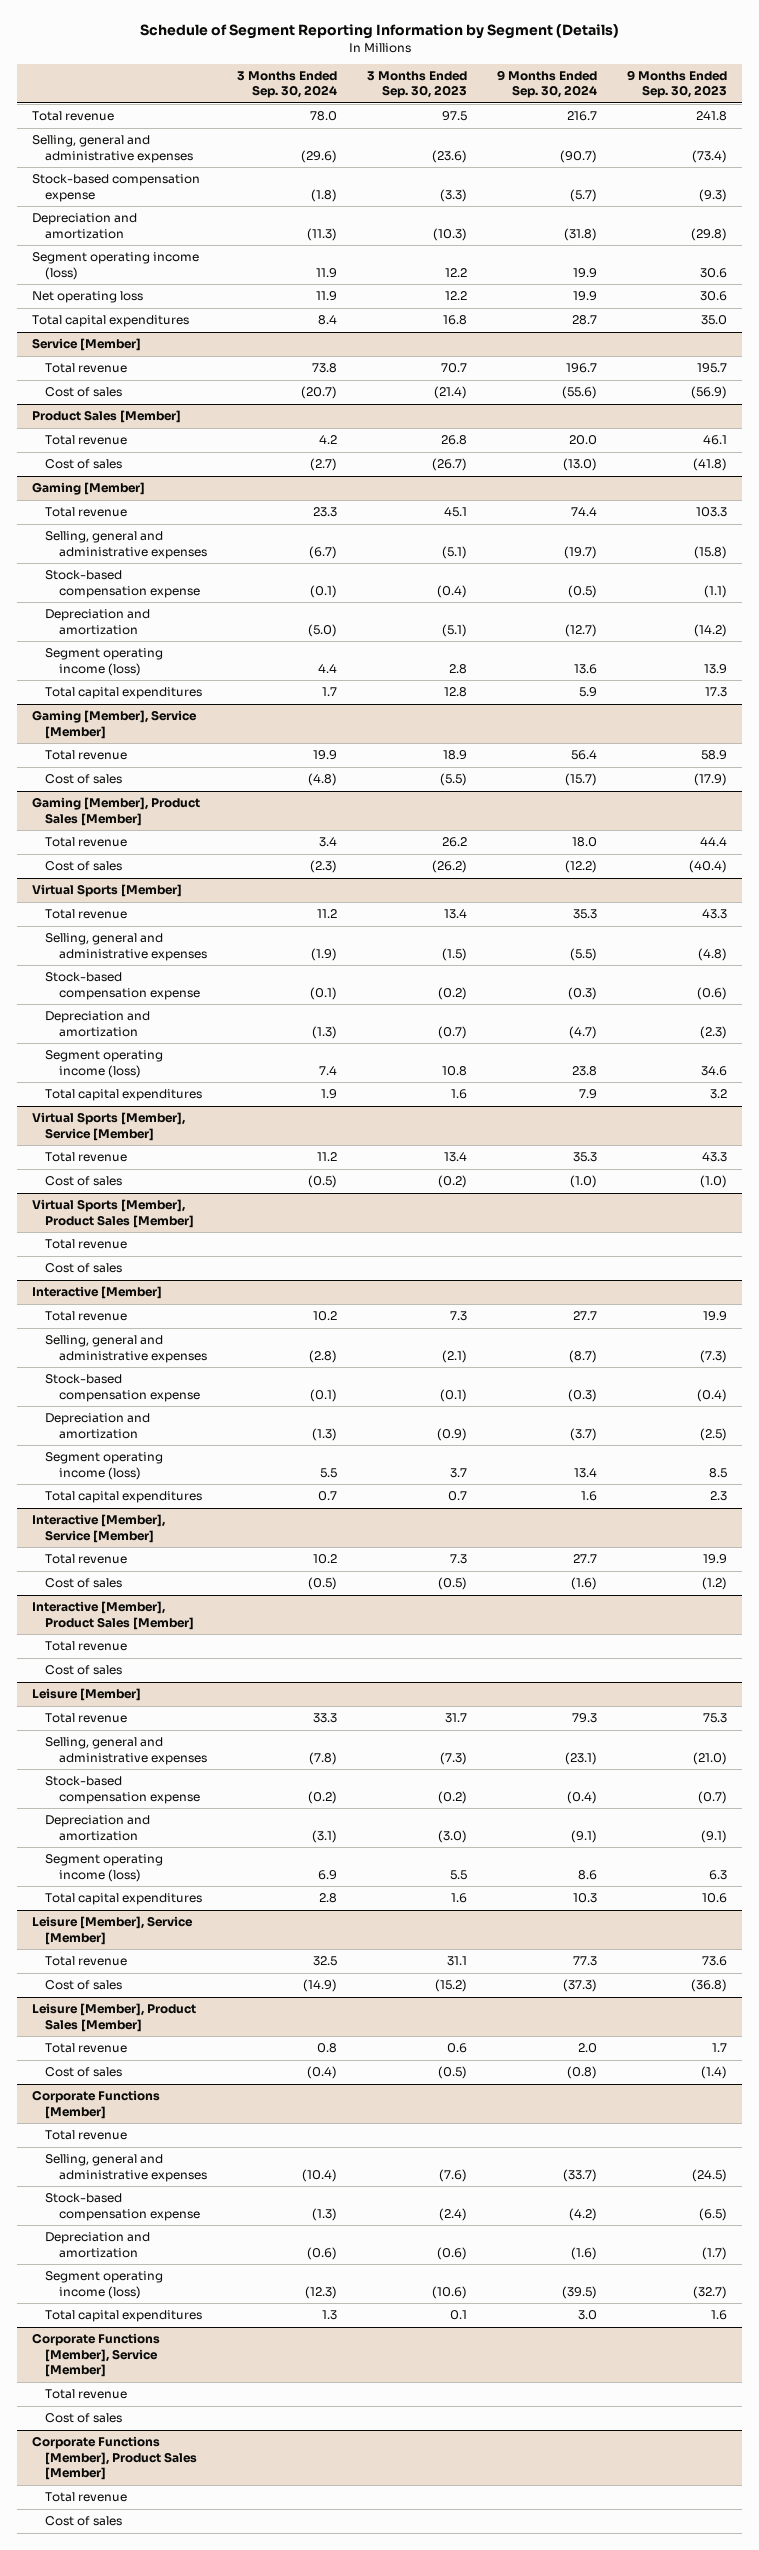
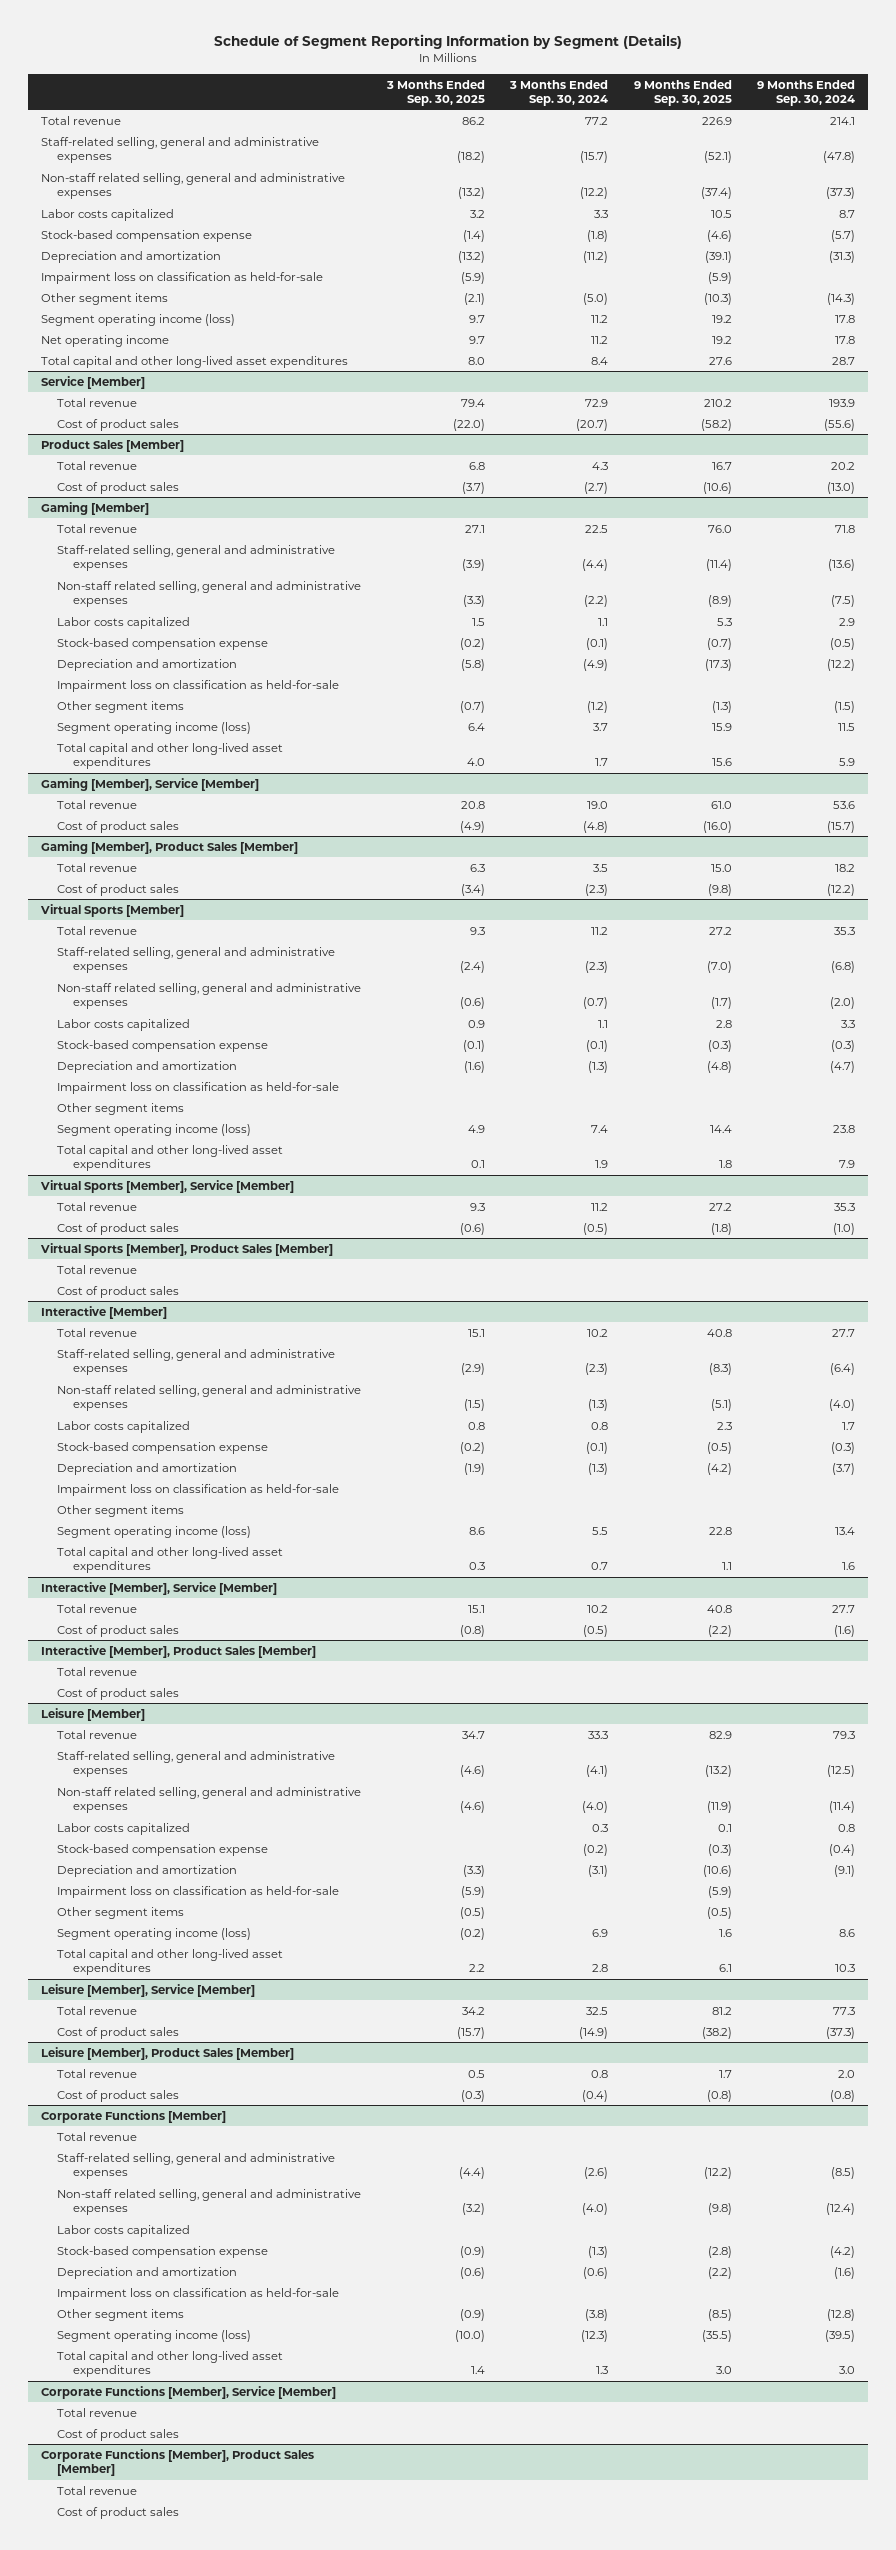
- | 3 Months Ended Sep. 30, 2024 | 3 Months Ended Sep. 30, 2023 | 9 Months Ended Sep. 30, 2024 | 9 Months Ended Sep. 30, 2023
+ | 3 Months Ended Sep. 30, 2025 | 3 Months Ended Sep. 30, 2024 | 9 Months Ended Sep. 30, 2025 | 9 Months Ended Sep. 30, 2024
- Total revenue | 78.0 | 97.5 | 216.7 | 241.8
- Selling, general and administrative expenses | (29.6) | (23.6) | (90.7) | (73.4)
+ Total revenue | 86.2 | 77.2 | 226.9 | 214.1
+ Staff-related selling, general and administrative expenses | (18.2) | (15.7) | (52.1) | (47.8)
+ Non-staff related selling, general and administrative expenses | (13.2) | (12.2) | (37.4) | (37.3)
+ Labor costs capitalized | 3.2 | 3.3 | 10.5 | 8.7
- Depreciation and amortization | (11.3) | (10.3) | (31.8) | (29.8)
- Segment operating income (loss) | 11.9 | 12.2 | 19.9 | 30.6
- Net operating loss | 11.9 | 12.2 | 19.9 | 30.6
- Total capital expenditures | 8.4 | 16.8 | 28.7 | 35.0
+ Depreciation and amortization | (13.2) | (11.2) | (39.1) | (31.3)
+ Impairment loss on classification as held-for-sale | (5.9) | | (5.9) |
+ Other segment items | (2.1) | (5.0) | (10.3) | (14.3)
+ Segment operating income (loss) | 9.7 | 11.2 | 19.2 | 17.8
+ Net operating income | 9.7 | 11.2 | 19.2 | 17.8
+ Total capital and other long-lived asset expenditures | 8.0 | 8.4 | 27.6 | 28.7
@ Service [Member]
- Total revenue | 73.8 | 70.7 | 196.7 | 195.7
- Cost of sales | (20.7) | (21.4) | (55.6) | (56.9)
+ Total revenue | 79.4 | 72.9 | 210.2 | 193.9
+ Cost of product sales | (22.0) | (20.7) | (58.2) | (55.6)
@ Product Sales [Member]
- Total revenue | 4.2 | 26.8 | 20.0 | 46.1
- Cost of sales | (2.7) | (26.7) | (13.0) | (41.8)
+ Total revenue | 6.8 | 4.3 | 16.7 | 20.2
+ Cost of product sales | (3.7) | (2.7) | (10.6) | (13.0)
@ Gaming [Member]
- Total revenue | 23.3 | 45.1 | 74.4 | 103.3
- Selling, general and administrative expenses | (6.7) | (5.1) | (19.7) | (15.8)
+ Total revenue | 27.1 | 22.5 | 76.0 | 71.8
+ Staff-related selling, general and administrative expenses | (3.9) | (4.4) | (11.4) | (13.6)
+ Non-staff related selling, general and administrative expenses | (3.3) | (2.2) | (8.9) | (7.5)
+ Labor costs capitalized | 1.5 | 1.1 | 5.3 | 2.9
- Depreciation and amortization | (5.0) | (5.1) | (12.7) | (14.2)
- Segment operating income (loss) | 4.4 | 2.8 | 13.6 | 13.9
- Total capital expenditures | 1.7 | 12.8 | 5.9 | 17.3
+ Depreciation and amortization | (5.8) | (4.9) | (17.3) | (12.2)
+ Impairment loss on classification as held-for-sale
+ Other segment items | (0.7) | (1.2) | (1.3) | (1.5)
+ Segment operating income (loss) | 6.4 | 3.7 | 15.9 | 11.5
+ Total capital and other long-lived asset expenditures | 4.0 | 1.7 | 15.6 | 5.9
@ Gaming [Member], Service [Member]
- Total revenue | 19.9 | 18.9 | 56.4 | 58.9
- Cost of sales | (4.8) | (5.5) | (15.7) | (17.9)
+ Total revenue | 20.8 | 19.0 | 61.0 | 53.6
+ Cost of product sales | (4.9) | (4.8) | (16.0) | (15.7)
@ Gaming [Member], Product Sales [Member]
- Total revenue | 3.4 | 26.2 | 18.0 | 44.4
- Cost of sales | (2.3) | (26.2) | (12.2) | (40.4)
+ Total revenue | 6.3 | 3.5 | 15.0 | 18.2
+ Cost of product sales | (3.4) | (2.3) | (9.8) | (12.2)
@ Virtual Sports [Member]
- Selling, general and administrative expenses | (1.9) | (1.5) | (5.5) | (4.8)
+ Staff-related selling, general and administrative expenses | (2.4) | (2.3) | (7.0) | (6.8)
+ Non-staff related selling, general and administrative expenses | (0.6) | (0.7) | (1.7) | (2.0)
+ Labor costs capitalized | 0.9 | 1.1 | 2.8 | 3.3
+ Impairment loss on classification as held-for-sale
+ Other segment items
- Total capital expenditures | 1.9 | 1.6 | 7.9 | 3.2
+ Total capital and other long-lived asset expenditures | 0.1 | 1.9 | 1.8 | 7.9
@ Virtual Sports [Member], Service [Member]
- Cost of sales | (0.5) | (0.2) | (1.0) | (1.0)
+ Cost of product sales | (0.6) | (0.5) | (1.8) | (1.0)
@ Virtual Sports [Member], Product Sales [Member]
- Cost of sales
+ Cost of product sales
@ Interactive [Member]
- Selling, general and administrative expenses | (2.8) | (2.1) | (8.7) | (7.3)
+ Staff-related selling, general and administrative expenses | (2.9) | (2.3) | (8.3) | (6.4)
+ Non-staff related selling, general and administrative expenses | (1.5) | (1.3) | (5.1) | (4.0)
+ Labor costs capitalized | 0.8 | 0.8 | 2.3 | 1.7
+ Impairment loss on classification as held-for-sale
+ Other segment items
- Total capital expenditures | 0.7 | 0.7 | 1.6 | 2.3
+ Total capital and other long-lived asset expenditures | 0.3 | 0.7 | 1.1 | 1.6
@ Interactive [Member], Service [Member]
- Cost of sales | (0.5) | (0.5) | (1.6) | (1.2)
+ Cost of product sales | (0.8) | (0.5) | (2.2) | (1.6)
@ Interactive [Member], Product Sales [Member]
- Cost of sales
+ Cost of product sales
@ Leisure [Member]
- Selling, general and administrative expenses | (7.8) | (7.3) | (23.1) | (21.0)
+ Staff-related selling, general and administrative expenses | (4.6) | (4.1) | (13.2) | (12.5)
+ Non-staff related selling, general and administrative expenses | (4.6) | (4.0) | (11.9) | (11.4)
+ Labor costs capitalized | | 0.3 | 0.1 | 0.8
+ Impairment loss on classification as held-for-sale | (5.9) | | (5.9) |
+ Other segment items | (0.5) | | (0.5) |
- Total capital expenditures | 2.8 | 1.6 | 10.3 | 10.6
+ Total capital and other long-lived asset expenditures | 2.2 | 2.8 | 6.1 | 10.3
@ Leisure [Member], Service [Member]
- Cost of sales | (14.9) | (15.2) | (37.3) | (36.8)
+ Cost of product sales | (15.7) | (14.9) | (38.2) | (37.3)
@ Leisure [Member], Product Sales [Member]
- Cost of sales | (0.4) | (0.5) | (0.8) | (1.4)
+ Cost of product sales | (0.3) | (0.4) | (0.8) | (0.8)
@ Corporate Functions [Member]
- Selling, general and administrative expenses | (10.4) | (7.6) | (33.7) | (24.5)
+ Staff-related selling, general and administrative expenses | (4.4) | (2.6) | (12.2) | (8.5)
+ Non-staff related selling, general and administrative expenses | (3.2) | (4.0) | (9.8) | (12.4)
+ Labor costs capitalized
+ Impairment loss on classification as held-for-sale
+ Other segment items | (0.9) | (3.8) | (8.5) | (12.8)
- Total capital expenditures | 1.3 | 0.1 | 3.0 | 1.6
+ Total capital and other long-lived asset expenditures | 1.4 | 1.3 | 3.0 | 3.0
@ Corporate Functions [Member], Service [Member]
- Cost of sales
+ Cost of product sales
@ Corporate Functions [Member], Product Sales [Member]
- Cost of sales
+ Cost of product sales

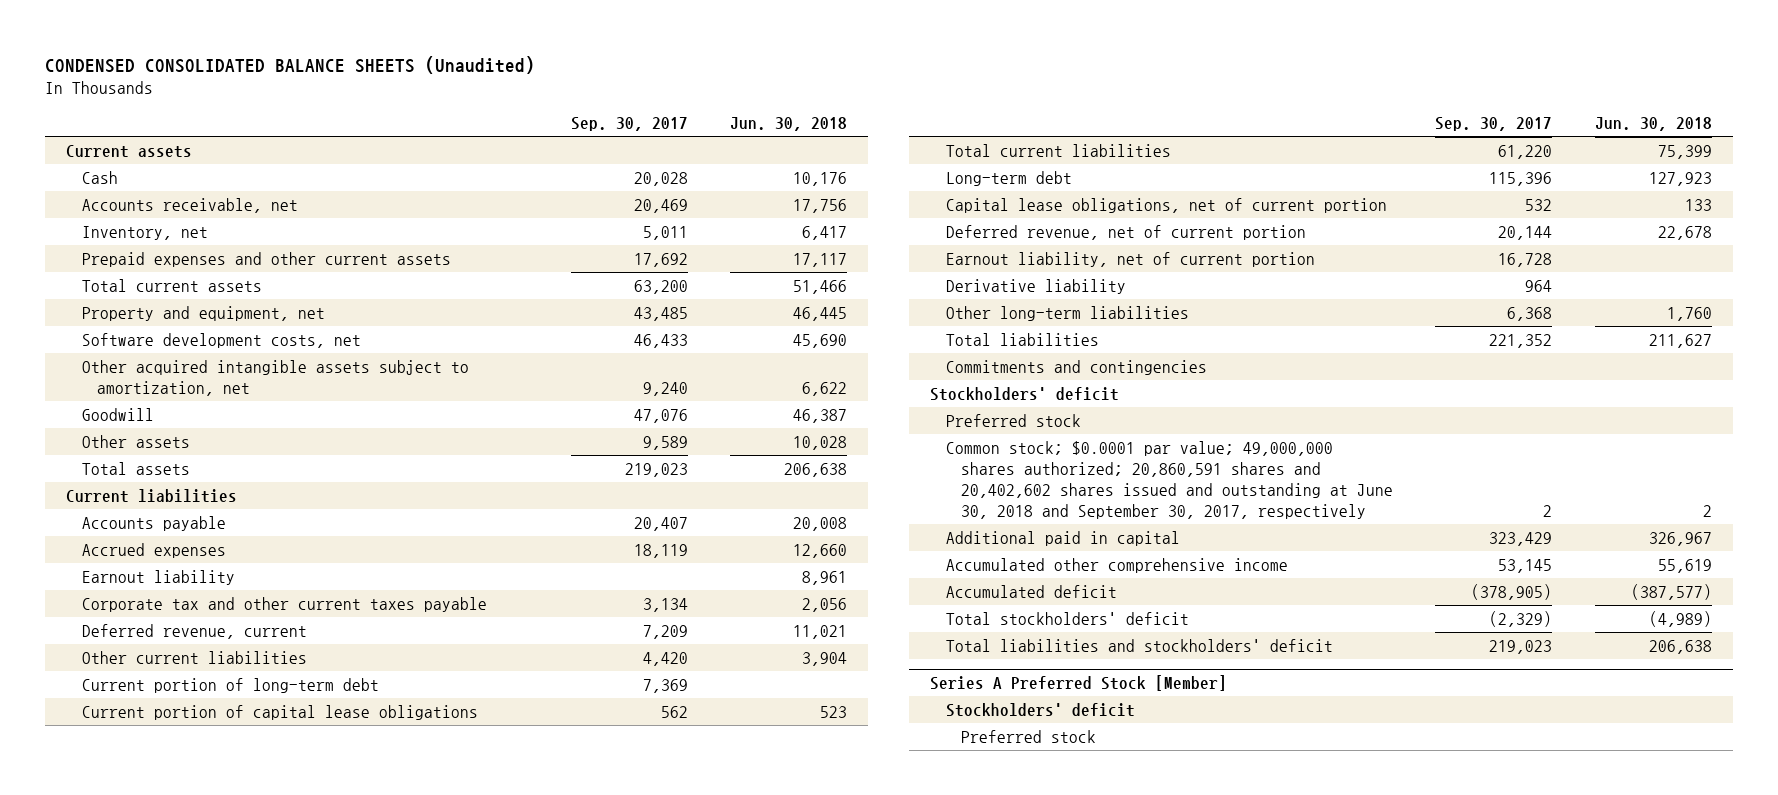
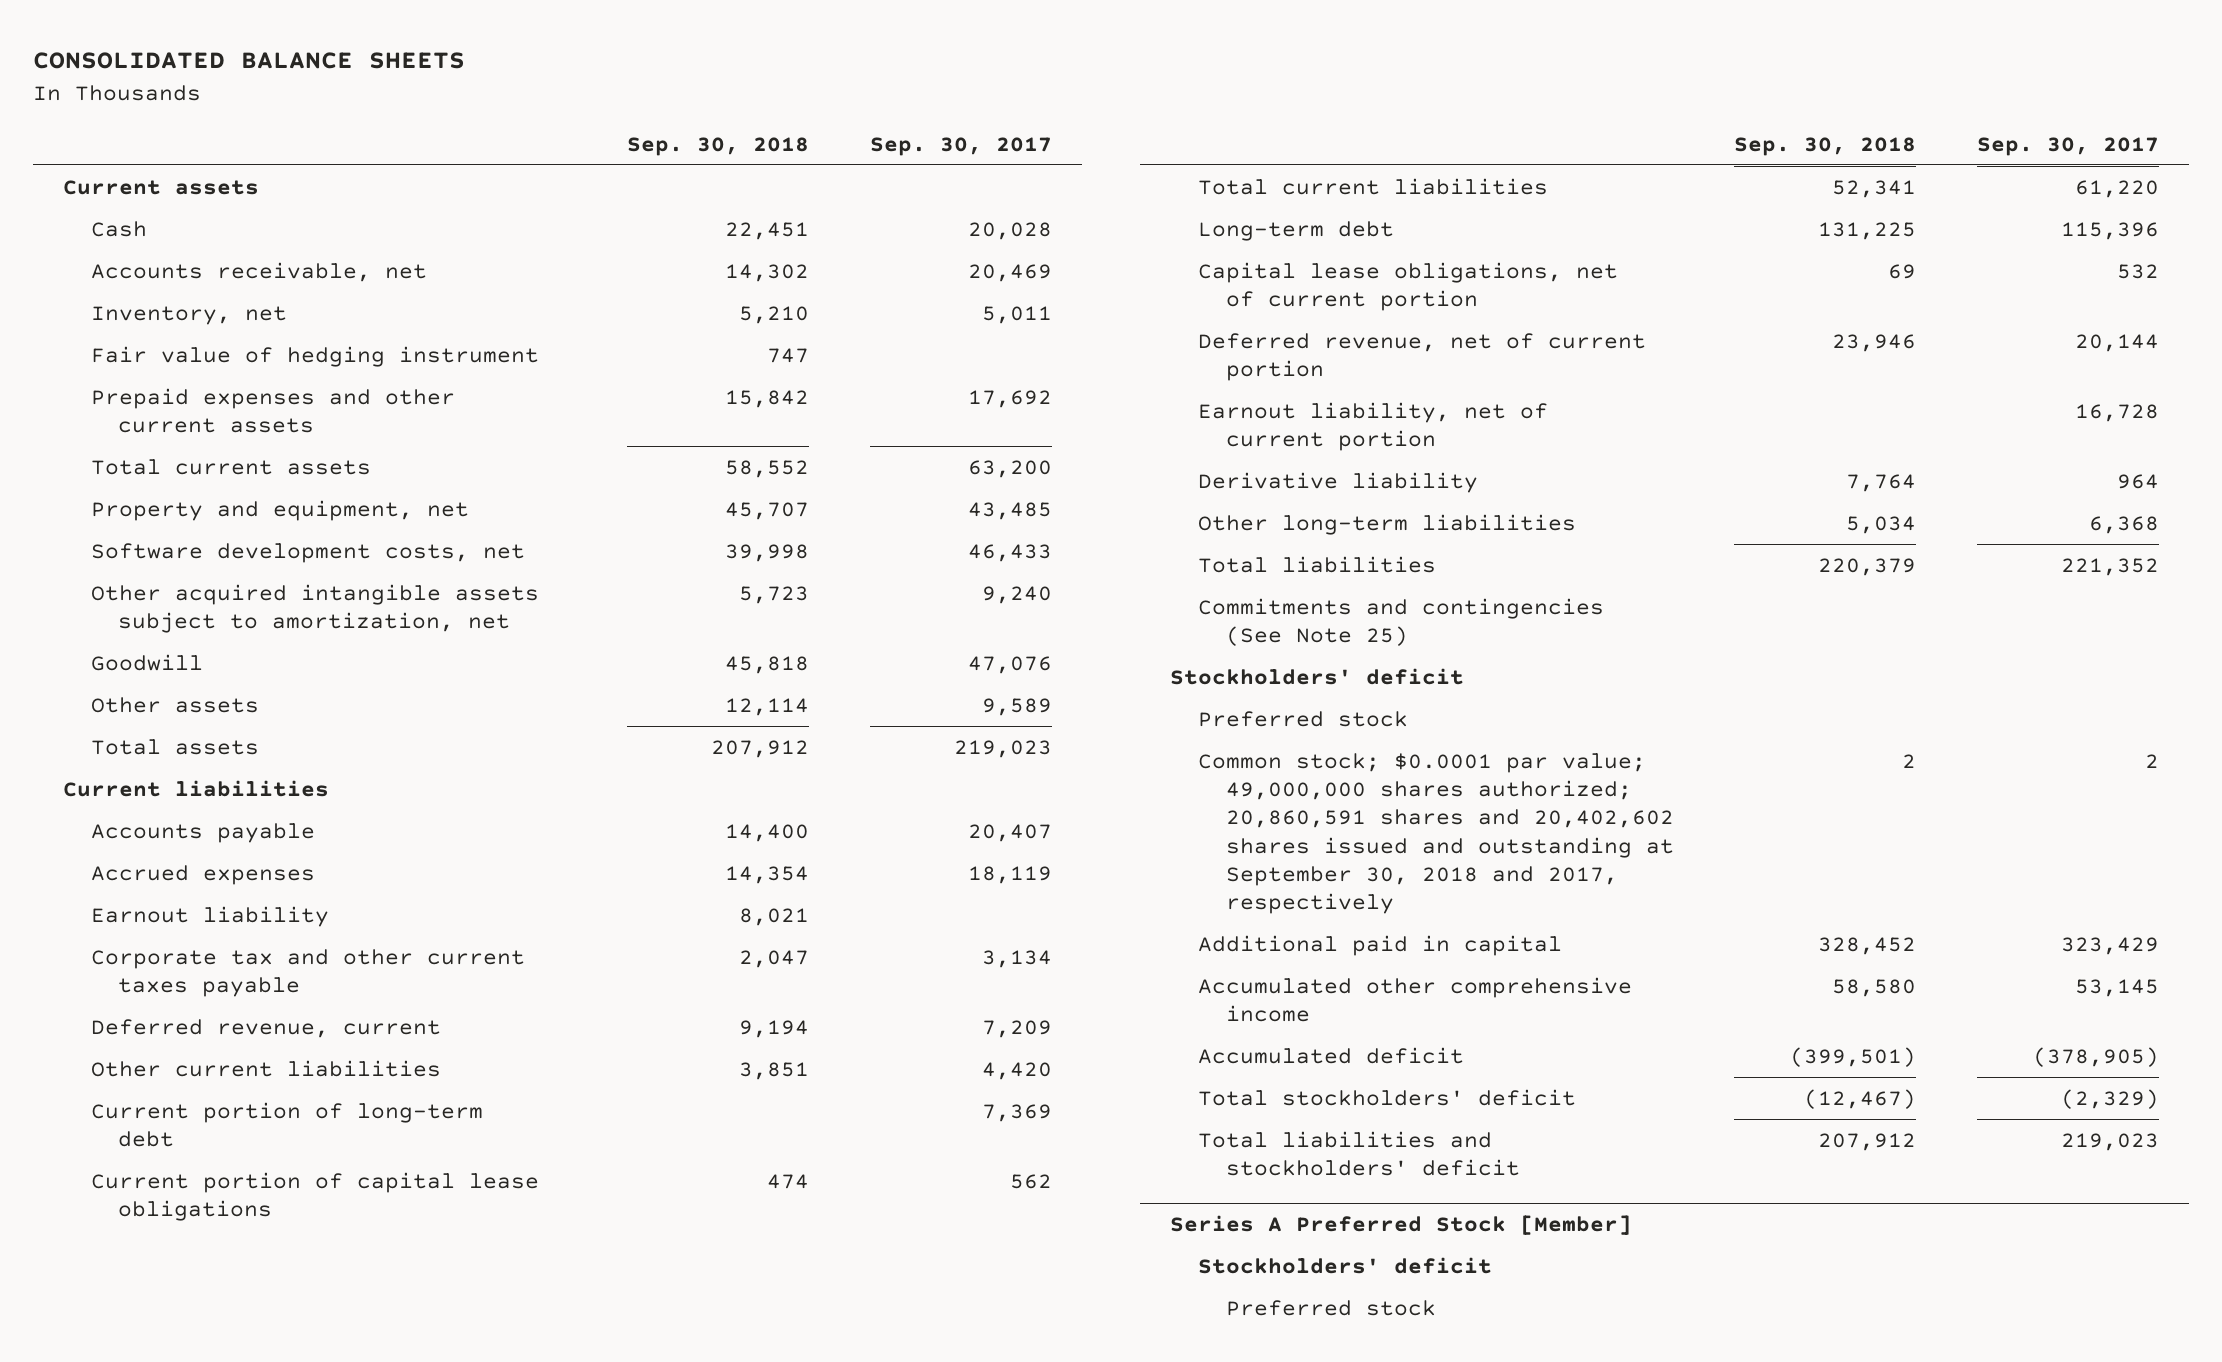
- CONDENSED CONSOLIDATED BALANCE SHEETS (Unaudited)
+ CONSOLIDATED BALANCE SHEETS
- | Sep. 30, 2017 | Jun. 30, 2018
+ | Sep. 30, 2018 | Sep. 30, 2017
+ Fair value of hedging instrument | 747 |
- Commitments and contingencies
+ Commitments and contingencies (See Note 25)
- Common stock; $0.0001 par value; 49,000,000 shares authorized; 20,860,591 shares and 20,402,602 shares issued and outstanding at June 30, 2018 and September 30, 2017, respectively | 2 | 2
+ Common stock; $0.0001 par value; 49,000,000 shares authorized; 20,860,591 shares and 20,402,602 shares issued and outstanding at September 30, 2018 and 2017, respectively | 2 | 2

